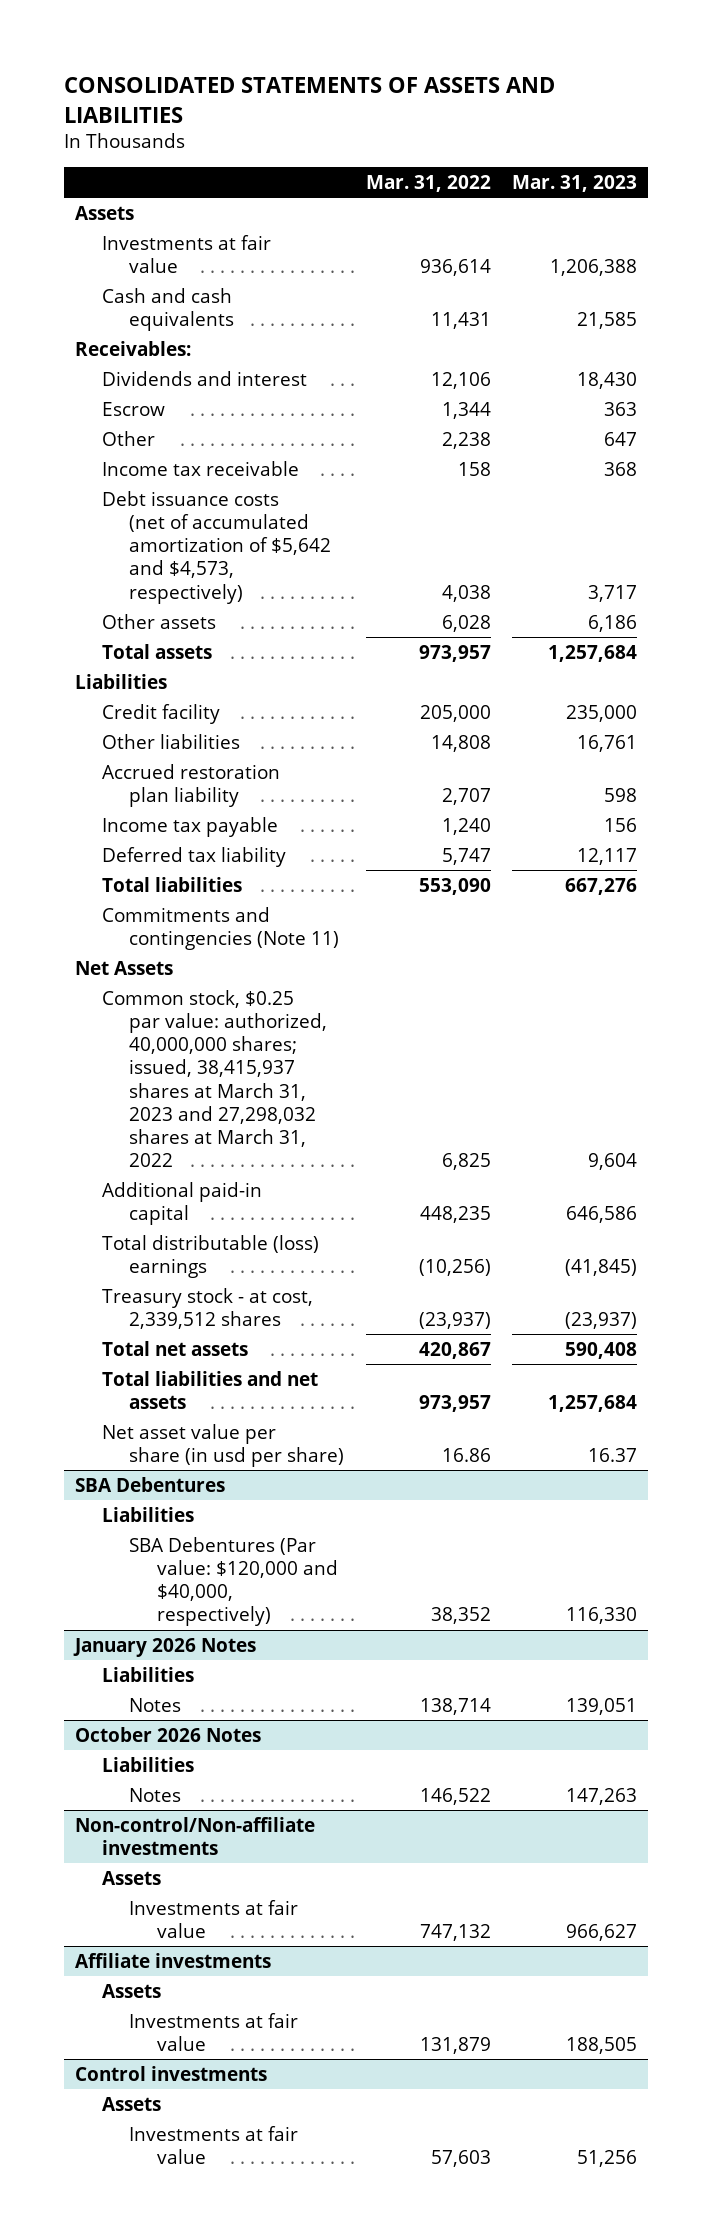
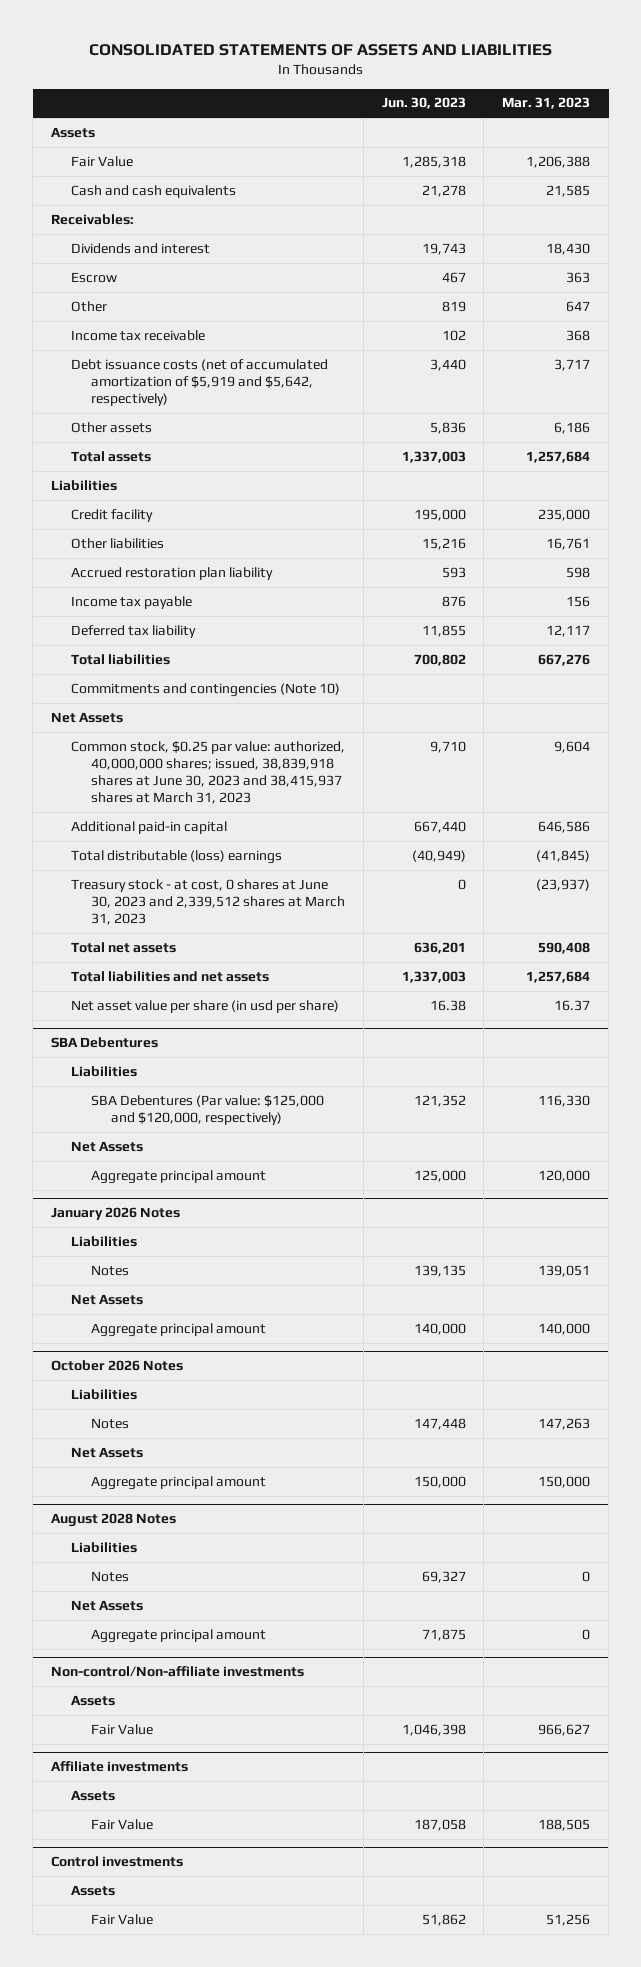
- | Mar. 31, 2022 | Mar. 31, 2023
+ | Jun. 30, 2023 | Mar. 31, 2023
- Investments at fair value | 936,614 | 1,206,388
+ Fair Value | 1,285,318 | 1,206,388
- Debt issuance costs (net of accumulated amortization of $5,642 and $4,573, respectively) | 4,038 | 3,717
+ Debt issuance costs (net of accumulated amortization of $5,919 and $5,642, respectively) | 3,440 | 3,717
- Commitments and contingencies (Note 11)
+ Commitments and contingencies (Note 10)
- Common stock, $0.25 par value: authorized, 40,000,000 shares; issued, 38,415,937 shares at March 31, 2023 and 27,298,032 shares at March 31, 2022 | 6,825 | 9,604
+ Common stock, $0.25 par value: authorized, 40,000,000 shares; issued, 38,839,918 shares at June 30, 2023 and 38,415,937 shares at March 31, 2023 | 9,710 | 9,604
- Treasury stock - at cost, 2,339,512 shares | (23,937) | (23,937)
+ Treasury stock - at cost, 0 shares at June 30, 2023 and 2,339,512 shares at March 31, 2023 | 0 | (23,937)
@ SBA Debentures
- SBA Debentures (Par value: $120,000 and $40,000, respectively) | 38,352 | 116,330
+ SBA Debentures (Par value: $125,000 and $120,000, respectively) | 121,352 | 116,330
+ Net Assets
+ Aggregate principal amount | 125,000 | 120,000
@ January 2026 Notes
+ Net Assets
+ Aggregate principal amount | 140,000 | 140,000
@ October 2026 Notes
+ Net Assets
+ Aggregate principal amount | 150,000 | 150,000
+ August 2028 Notes
+ Liabilities
+ Notes | 69,327 | 0
+ Net Assets
+ Aggregate principal amount | 71,875 | 0
@ Non-control/Non-affiliate investments
- Investments at fair value | 747,132 | 966,627
+ Fair Value | 1,046,398 | 966,627
@ Affiliate investments
- Investments at fair value | 131,879 | 188,505
+ Fair Value | 187,058 | 188,505
@ Control investments
- Investments at fair value | 57,603 | 51,256
+ Fair Value | 51,862 | 51,256

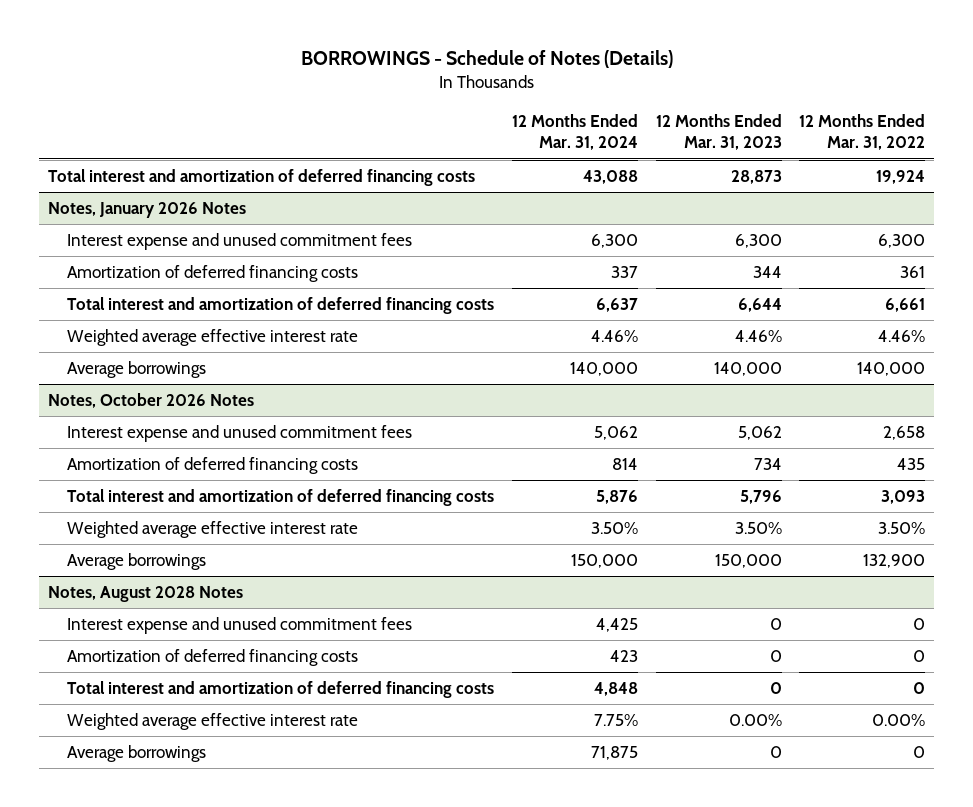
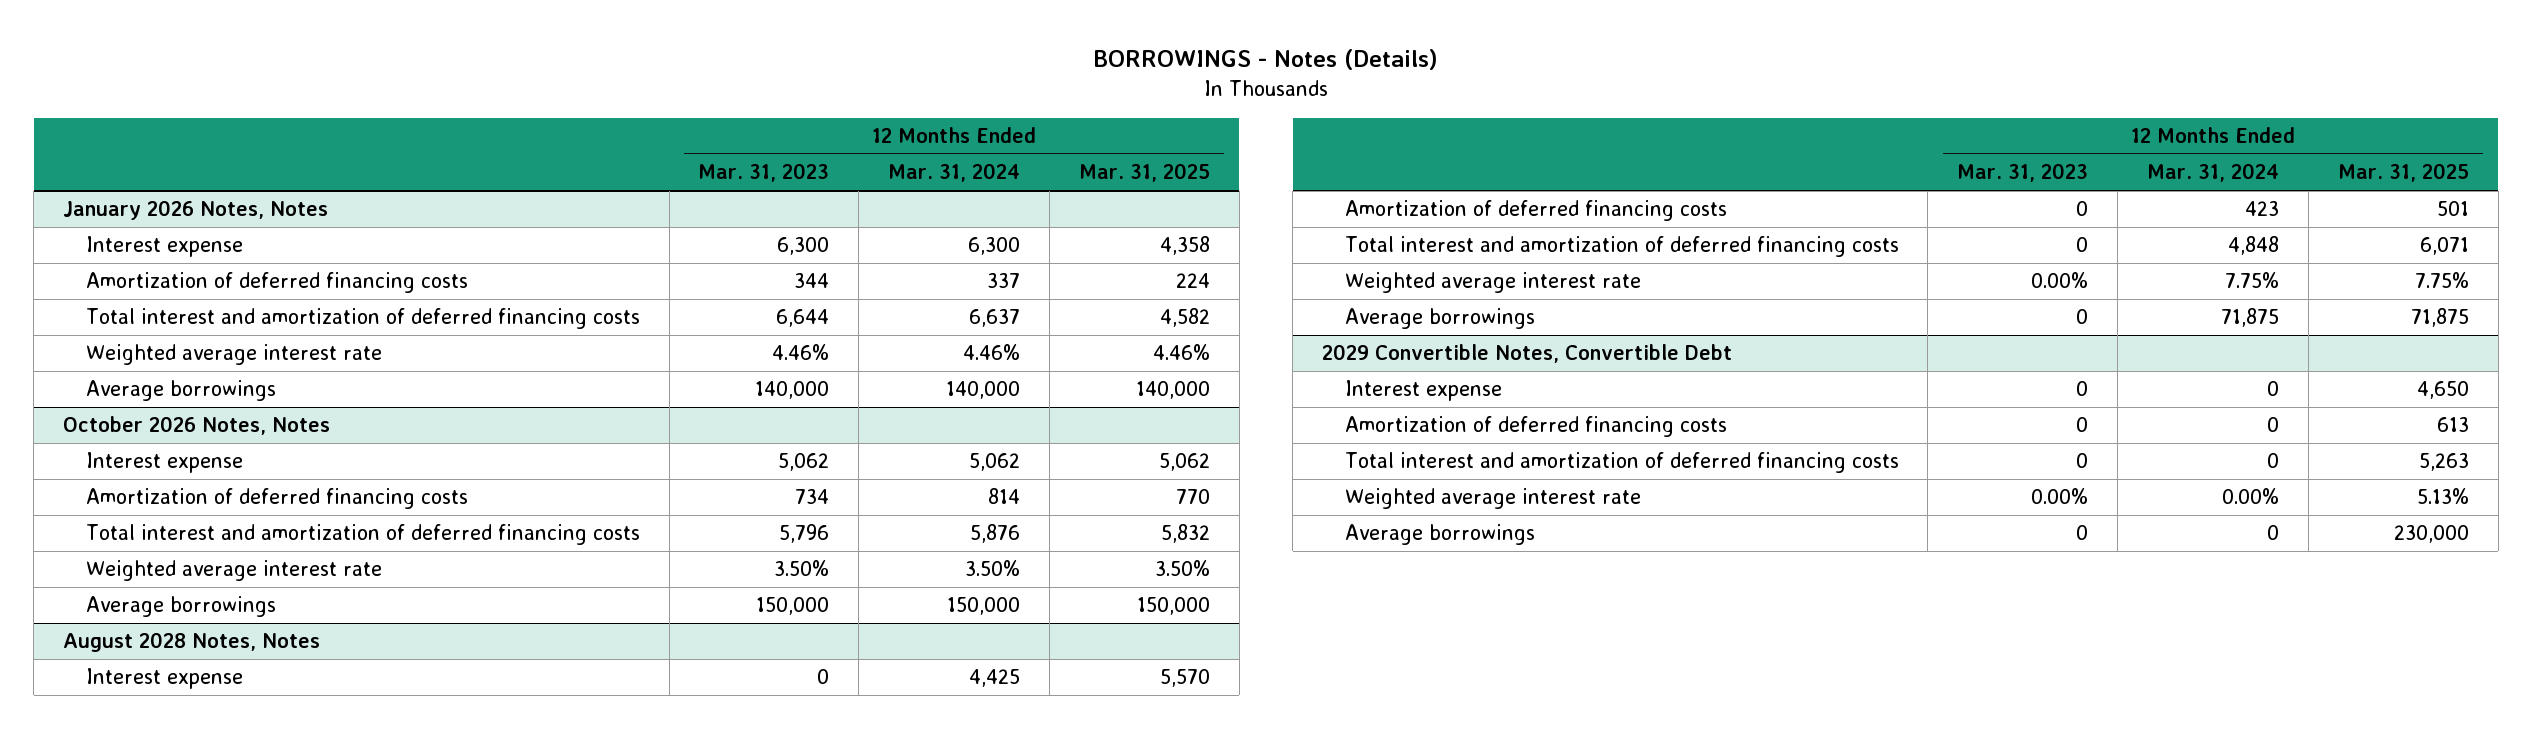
- BORROWINGS - Schedule of Notes (Details)
+ BORROWINGS - Notes (Details)
- | 12 Months Ended Mar. 31, 2024 | 12 Months Ended Mar. 31, 2023 | 12 Months Ended Mar. 31, 2022
+ | 12 Months Ended Mar. 31, 2023 | 12 Months Ended Mar. 31, 2024 | 12 Months Ended Mar. 31, 2025
- Total interest and amortization of deferred financing costs | 43,088 | 28,873 | 19,924
- Notes, January 2026 Notes
- Interest expense and unused commitment fees | 6,300 | 6,300 | 6,300
+ January 2026 Notes, Notes
+ Interest expense | 6,300 | 6,300 | 4,358
- Weighted average effective interest rate | 4.46% | 4.46% | 4.46%
+ Weighted average interest rate | 4.46% | 4.46% | 4.46%
- Notes, October 2026 Notes
- Interest expense and unused commitment fees | 5,062 | 5,062 | 2,658
+ October 2026 Notes, Notes
+ Interest expense | 5,062 | 5,062 | 5,062
- Weighted average effective interest rate | 3.50% | 3.50% | 3.50%
+ Weighted average interest rate | 3.50% | 3.50% | 3.50%
- Notes, August 2028 Notes
- Interest expense and unused commitment fees | 4,425 | 0 | 0
+ August 2028 Notes, Notes
+ Interest expense | 0 | 4,425 | 5,570
- Weighted average effective interest rate | 7.75% | 0.00% | 0.00%
+ Weighted average interest rate | 0.00% | 7.75% | 7.75%
+ 2029 Convertible Notes, Convertible Debt
+ Interest expense | 0 | 0 | 4,650
+ Amortization of deferred financing costs | 0 | 0 | 613
+ Total interest and amortization of deferred financing costs | 0 | 0 | 5,263
+ Weighted average interest rate | 0.00% | 0.00% | 5.13%
+ Average borrowings | 0 | 0 | 230,000

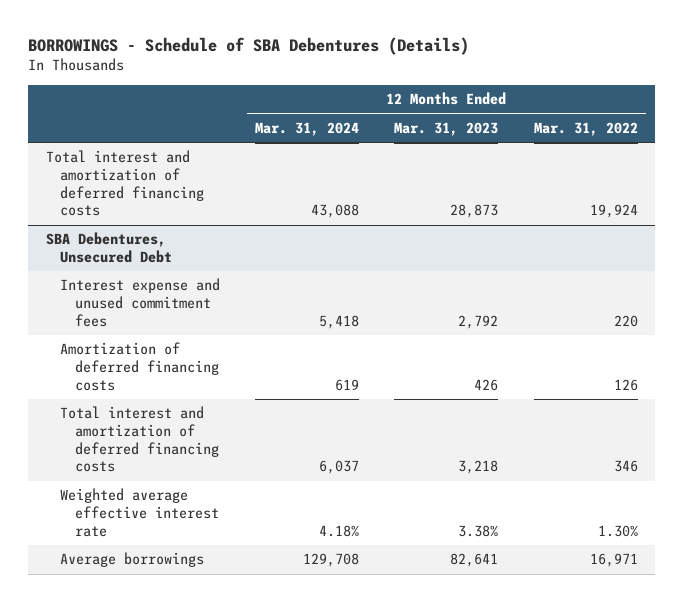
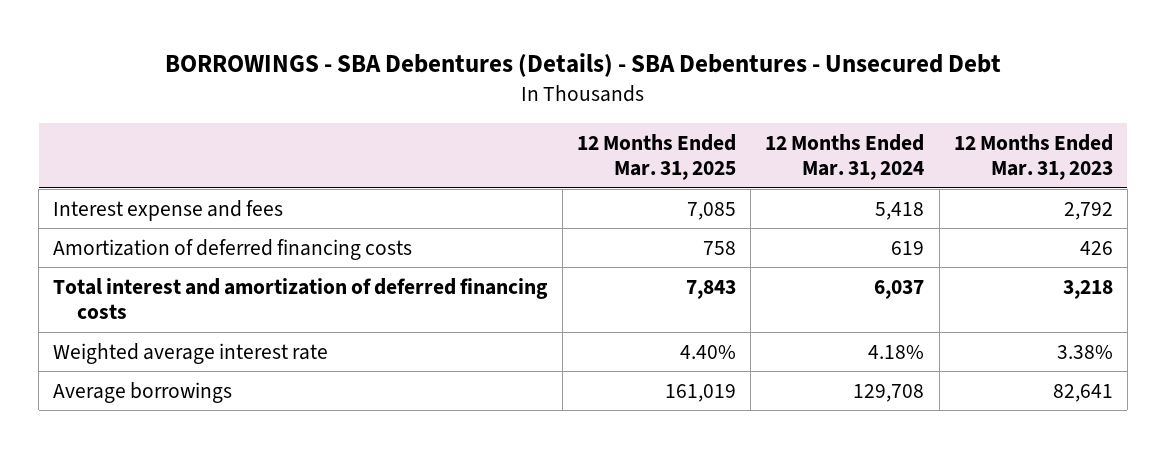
- BORROWINGS - Schedule of SBA Debentures (Details)
+ BORROWINGS - SBA Debentures (Details) - SBA Debentures - Unsecured Debt
- | 12 Months Ended Mar. 31, 2024 | 12 Months Ended Mar. 31, 2023 | 12 Months Ended Mar. 31, 2022
+ | 12 Months Ended Mar. 31, 2025 | 12 Months Ended Mar. 31, 2024 | 12 Months Ended Mar. 31, 2023
- Total interest and amortization of deferred financing costs | 43,088 | 28,873 | 19,924
- SBA Debentures, Unsecured Debt
- Interest expense and unused commitment fees | 5,418 | 2,792 | 220
+ Interest expense and fees | 7,085 | 5,418 | 2,792
- Weighted average effective interest rate | 4.18% | 3.38% | 1.30%
+ Weighted average interest rate | 4.40% | 4.18% | 3.38%

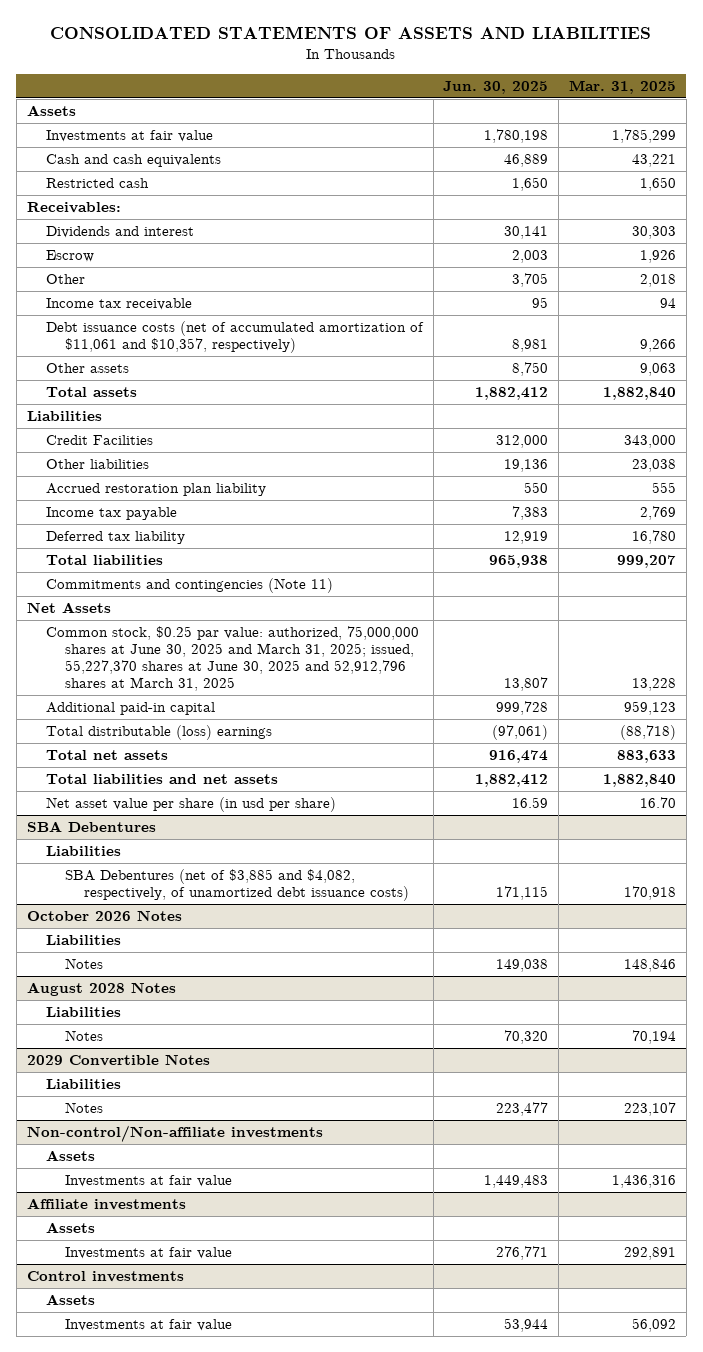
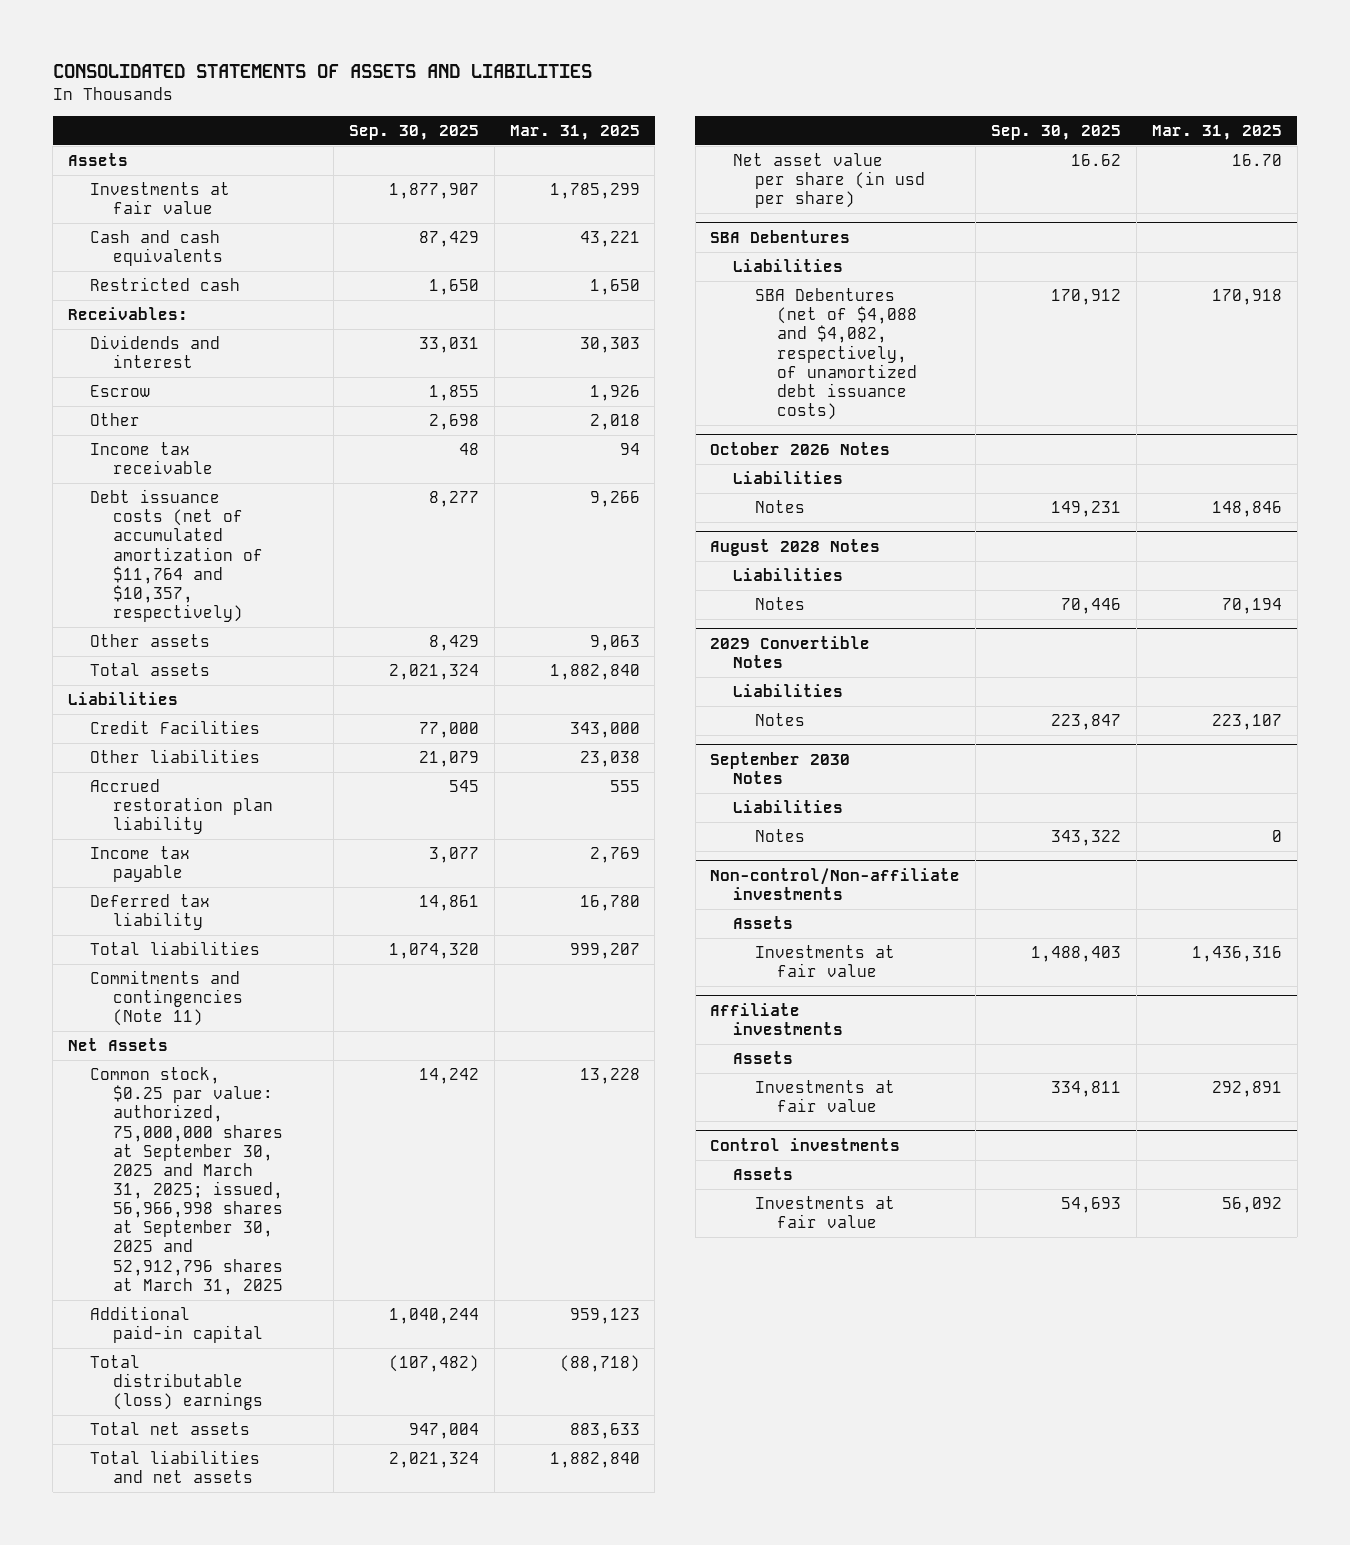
- | Jun. 30, 2025 | Mar. 31, 2025
+ | Sep. 30, 2025 | Mar. 31, 2025
- Debt issuance costs (net of accumulated amortization of $11,061 and $10,357, respectively) | 8,981 | 9,266
+ Debt issuance costs (net of accumulated amortization of $11,764 and $10,357, respectively) | 8,277 | 9,266
- Common stock, $0.25 par value: authorized, 75,000,000 shares at June 30, 2025 and March 31, 2025; issued, 55,227,370 shares at June 30, 2025 and 52,912,796 shares at March 31, 2025 | 13,807 | 13,228
+ Common stock, $0.25 par value: authorized, 75,000,000 shares at September 30, 2025 and March 31, 2025; issued, 56,966,998 shares at September 30, 2025 and 52,912,796 shares at March 31, 2025 | 14,242 | 13,228
@ SBA Debentures
- SBA Debentures (net of $3,885 and $4,082, respectively, of unamortized debt issuance costs) | 171,115 | 170,918
+ SBA Debentures (net of $4,088 and $4,082, respectively, of unamortized debt issuance costs) | 170,912 | 170,918
+ September 2030 Notes
+ Liabilities
+ Notes | 343,322 | 0

